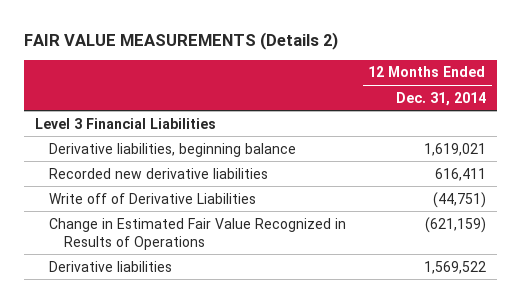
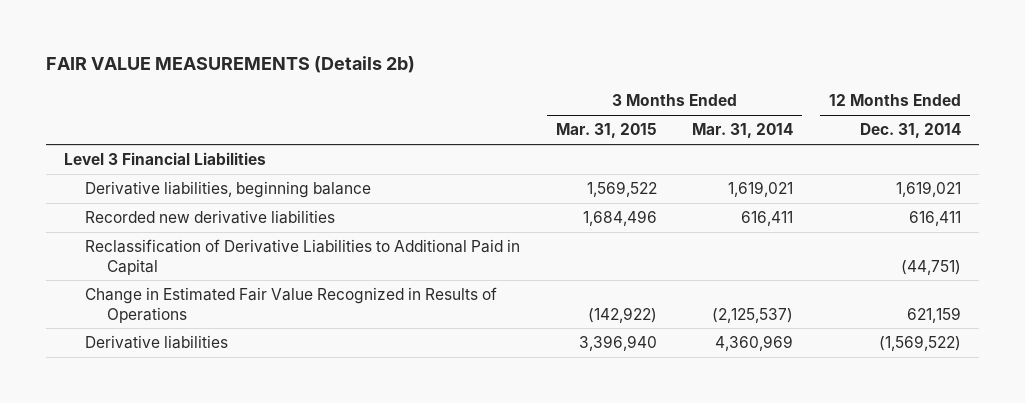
- FAIR VALUE MEASUREMENTS (Details 2)
+ FAIR VALUE MEASUREMENTS (Details 2b)
- | 12 Months Ended Dec. 31, 2014
+ | 3 Months Ended Mar. 31, 2015 | 3 Months Ended Mar. 31, 2014 | 12 Months Ended Dec. 31, 2014
- Write off of Derivative Liabilities | (44,751)
- Change in Estimated Fair Value Recognized in Results of Operations | (621,159)
- Derivative liabilities | 1,569,522
+ Reclassification of Derivative Liabilities to Additional Paid in Capital | | | (44,751)
+ Change in Estimated Fair Value Recognized in Results of Operations | (142,922) | (2,125,537) | 621,159
+ Derivative liabilities | 3,396,940 | 4,360,969 | (1,569,522)

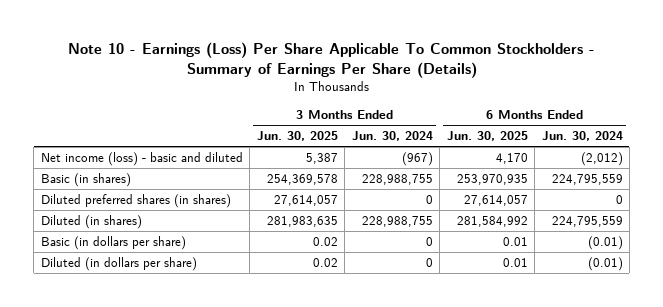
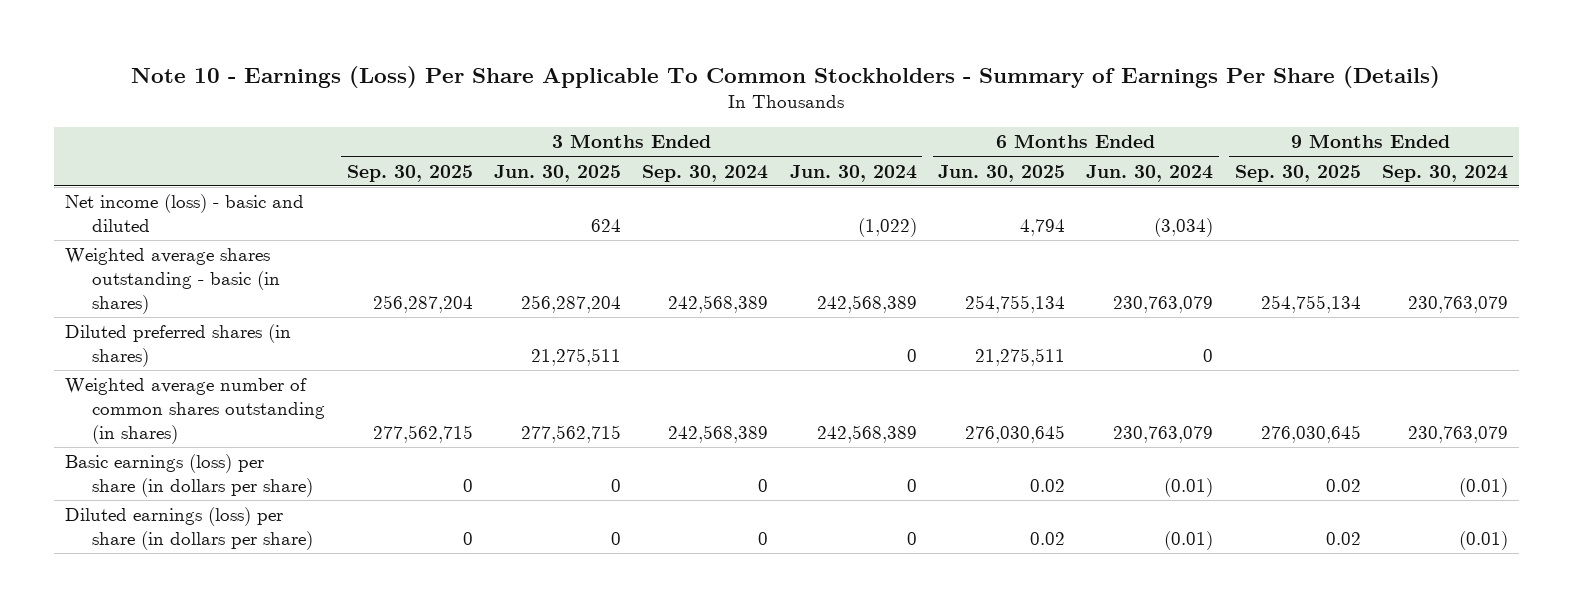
- | 3 Months Ended Jun. 30, 2025 | 3 Months Ended Jun. 30, 2024 | 6 Months Ended Jun. 30, 2025 | 6 Months Ended Jun. 30, 2024
+ | 3 Months Ended Sep. 30, 2025 | 3 Months Ended Jun. 30, 2025 | 3 Months Ended Sep. 30, 2024 | 3 Months Ended Jun. 30, 2024 | 6 Months Ended Jun. 30, 2025 | 6 Months Ended Jun. 30, 2024 | 9 Months Ended Sep. 30, 2025 | 9 Months Ended Sep. 30, 2024
- Net income (loss) - basic and diluted | 5,387 | (967) | 4,170 | (2,012)
- Basic (in shares) | 254,369,578 | 228,988,755 | 253,970,935 | 224,795,559
- Diluted preferred shares (in shares) | 27,614,057 | 0 | 27,614,057 | 0
- Diluted (in shares) | 281,983,635 | 228,988,755 | 281,584,992 | 224,795,559
- Basic (in dollars per share) | 0.02 | 0 | 0.01 | (0.01)
- Diluted (in dollars per share) | 0.02 | 0 | 0.01 | (0.01)
+ Net income (loss) - basic and diluted | | 624 | | (1,022) | 4,794 | (3,034) | |
+ Weighted average shares outstanding - basic (in shares) | 256,287,204 | 256,287,204 | 242,568,389 | 242,568,389 | 254,755,134 | 230,763,079 | 254,755,134 | 230,763,079
+ Diluted preferred shares (in shares) | | 21,275,511 | | 0 | 21,275,511 | 0 | |
+ Weighted average number of common shares outstanding (in shares) | 277,562,715 | 277,562,715 | 242,568,389 | 242,568,389 | 276,030,645 | 230,763,079 | 276,030,645 | 230,763,079
+ Basic earnings (loss) per share (in dollars per share) | 0 | 0 | 0 | 0 | 0.02 | (0.01) | 0.02 | (0.01)
+ Diluted earnings (loss) per share (in dollars per share) | 0 | 0 | 0 | 0 | 0.02 | (0.01) | 0.02 | (0.01)

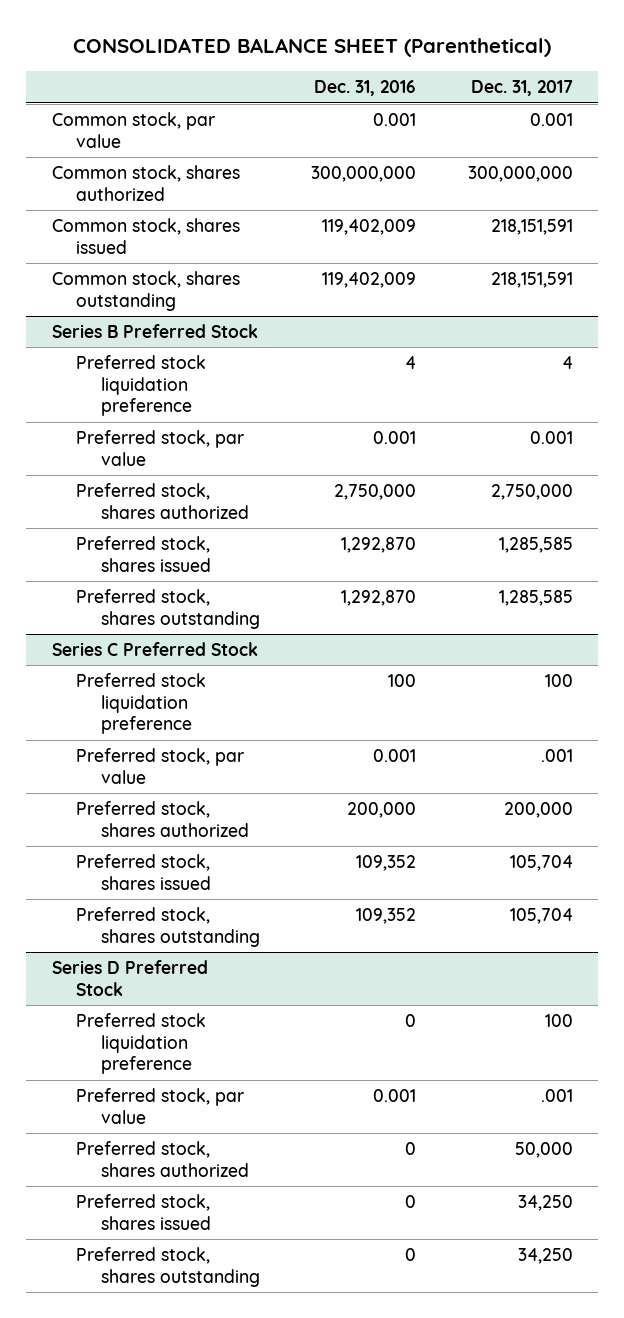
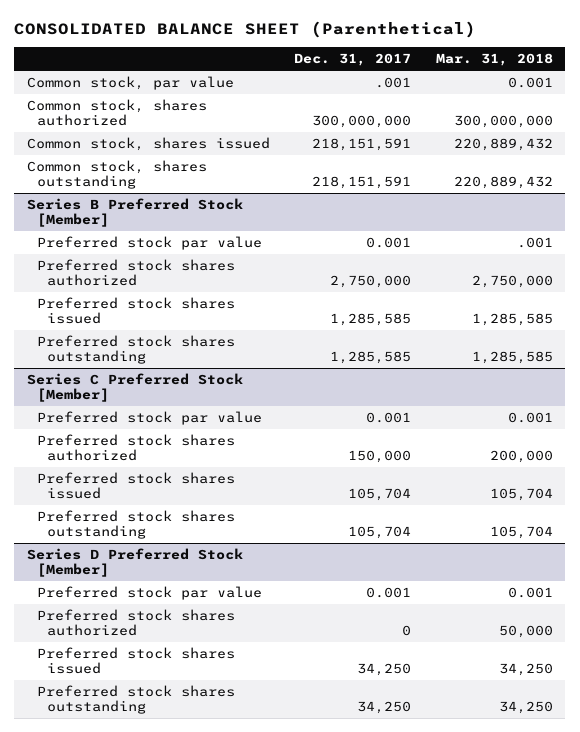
- | Dec. 31, 2016 | Dec. 31, 2017
+ | Dec. 31, 2017 | Mar. 31, 2018
- Common stock, par value | 0.001 | 0.001
+ Common stock, par value | .001 | 0.001
- Series B Preferred Stock
- Preferred stock liquidation preference | 4 | 4
- Preferred stock, par value | 0.001 | 0.001
- Preferred stock, shares authorized | 2,750,000 | 2,750,000
- Preferred stock, shares issued | 1,292,870 | 1,285,585
- Preferred stock, shares outstanding | 1,292,870 | 1,285,585
- Series C Preferred Stock
- Preferred stock liquidation preference | 100 | 100
- Preferred stock, par value | 0.001 | .001
- Preferred stock, shares authorized | 200,000 | 200,000
- Preferred stock, shares issued | 109,352 | 105,704
- Preferred stock, shares outstanding | 109,352 | 105,704
- Series D Preferred Stock
- Preferred stock liquidation preference | 0 | 100
- Preferred stock, par value | 0.001 | .001
- Preferred stock, shares authorized | 0 | 50,000
- Preferred stock, shares issued | 0 | 34,250
- Preferred stock, shares outstanding | 0 | 34,250
+ Series B Preferred Stock [Member]
+ Preferred stock par value | 0.001 | .001
+ Preferred stock shares authorized | 2,750,000 | 2,750,000
+ Preferred stock shares issued | 1,285,585 | 1,285,585
+ Preferred stock shares outstanding | 1,285,585 | 1,285,585
+ Series C Preferred Stock [Member]
+ Preferred stock par value | 0.001 | 0.001
+ Preferred stock shares authorized | 150,000 | 200,000
+ Preferred stock shares issued | 105,704 | 105,704
+ Preferred stock shares outstanding | 105,704 | 105,704
+ Series D Preferred Stock [Member]
+ Preferred stock par value | 0.001 | 0.001
+ Preferred stock shares authorized | 0 | 50,000
+ Preferred stock shares issued | 34,250 | 34,250
+ Preferred stock shares outstanding | 34,250 | 34,250

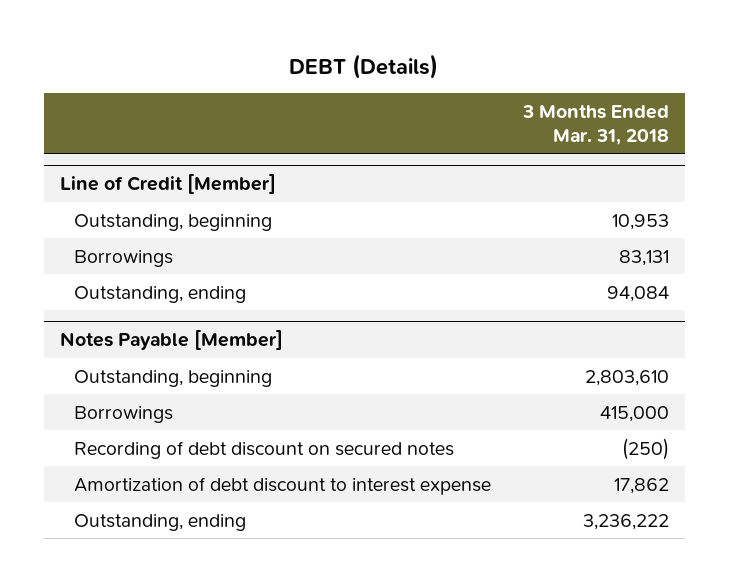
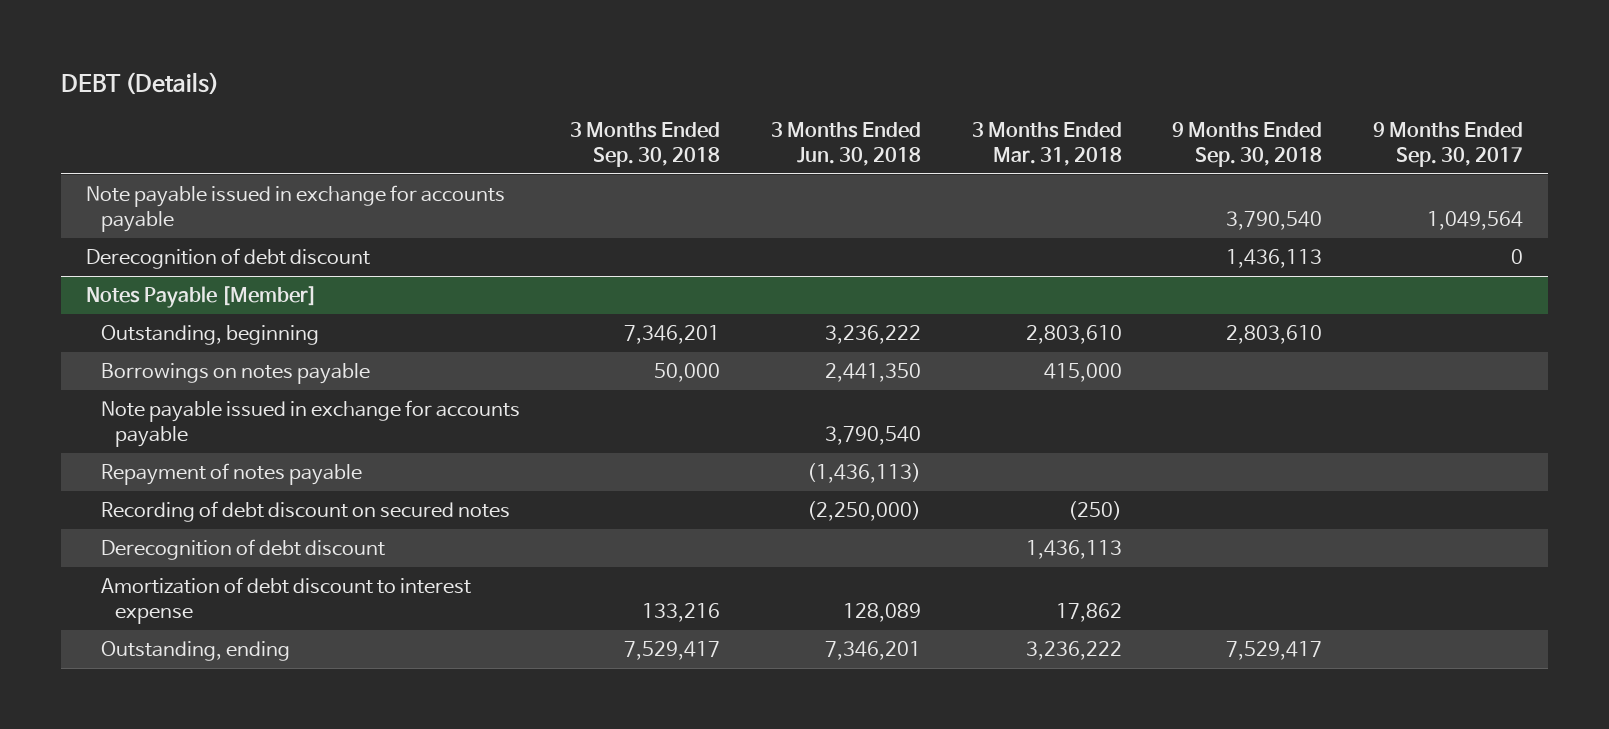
- | 3 Months Ended Mar. 31, 2018
+ | 3 Months Ended Sep. 30, 2018 | 3 Months Ended Jun. 30, 2018 | 3 Months Ended Mar. 31, 2018 | 9 Months Ended Sep. 30, 2018 | 9 Months Ended Sep. 30, 2017
- Line of Credit [Member]
- Outstanding, beginning | 10,953
- Borrowings | 83,131
- Outstanding, ending | 94,084
+ Note payable issued in exchange for accounts payable | | | | 3,790,540 | 1,049,564
+ Derecognition of debt discount | | | | 1,436,113 | 0
@ Notes Payable [Member]
- Borrowings | 415,000
+ Borrowings on notes payable | 50,000 | 2,441,350 | 415,000 | |
+ Note payable issued in exchange for accounts payable | | 3,790,540 | | |
+ Repayment of notes payable | | (1,436,113) | | |
+ Derecognition of debt discount | | | 1,436,113 | |

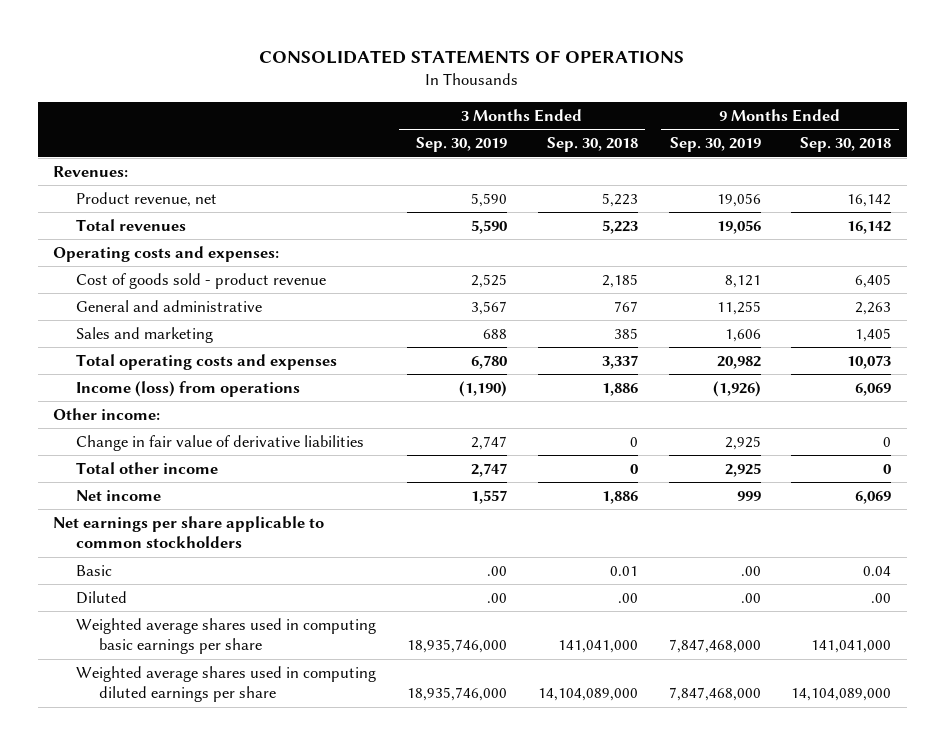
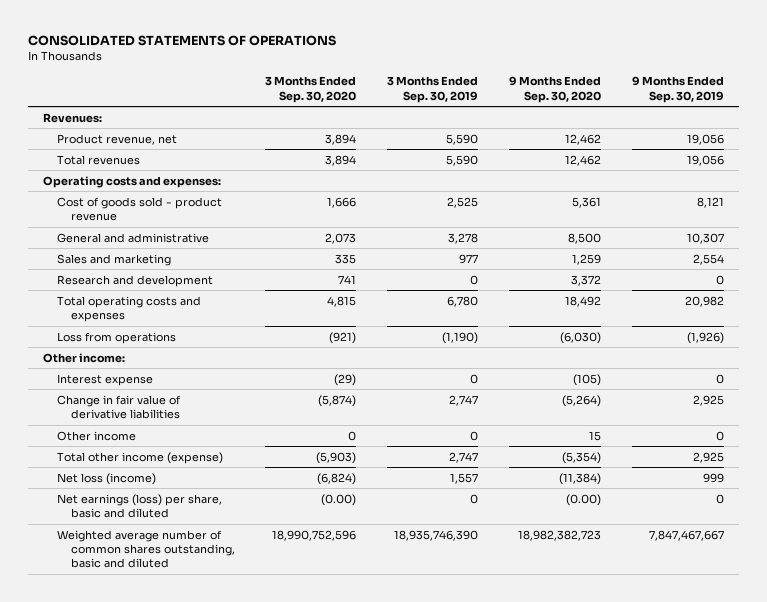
- | 3 Months Ended Sep. 30, 2019 | 3 Months Ended Sep. 30, 2018 | 9 Months Ended Sep. 30, 2019 | 9 Months Ended Sep. 30, 2018
+ | 3 Months Ended Sep. 30, 2020 | 3 Months Ended Sep. 30, 2019 | 9 Months Ended Sep. 30, 2020 | 9 Months Ended Sep. 30, 2019
- General and administrative | 3,567 | 767 | 11,255 | 2,263
- Sales and marketing | 688 | 385 | 1,606 | 1,405
+ General and administrative | 2,073 | 3,278 | 8,500 | 10,307
+ Sales and marketing | 335 | 977 | 1,259 | 2,554
+ Research and development | 741 | 0 | 3,372 | 0
- Income (loss) from operations | (1,190) | 1,886 | (1,926) | 6,069
+ Loss from operations | (921) | (1,190) | (6,030) | (1,926)
+ Interest expense | (29) | 0 | (105) | 0
- Total other income | 2,747 | 0 | 2,925 | 0
- Net income | 1,557 | 1,886 | 999 | 6,069
- Net earnings per share applicable to common stockholders
- Basic | .00 | 0.01 | .00 | 0.04
- Diluted | .00 | .00 | .00 | .00
- Weighted average shares used in computing basic earnings per share | 18,935,746,000 | 141,041,000 | 7,847,468,000 | 141,041,000
- Weighted average shares used in computing diluted earnings per share | 18,935,746,000 | 14,104,089,000 | 7,847,468,000 | 14,104,089,000
+ Other income | 0 | 0 | 15 | 0
+ Total other income (expense) | (5,903) | 2,747 | (5,354) | 2,925
+ Net loss (income) | (6,824) | 1,557 | (11,384) | 999
+ Net earnings (loss) per share, basic and diluted | (0.00) | 0 | (0.00) | 0
+ Weighted average number of common shares outstanding, basic and diluted | 18,990,752,596 | 18,935,746,390 | 18,982,382,723 | 7,847,467,667

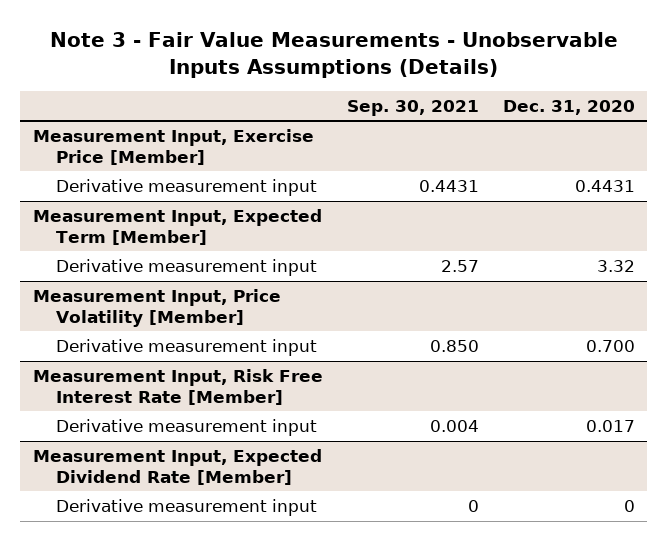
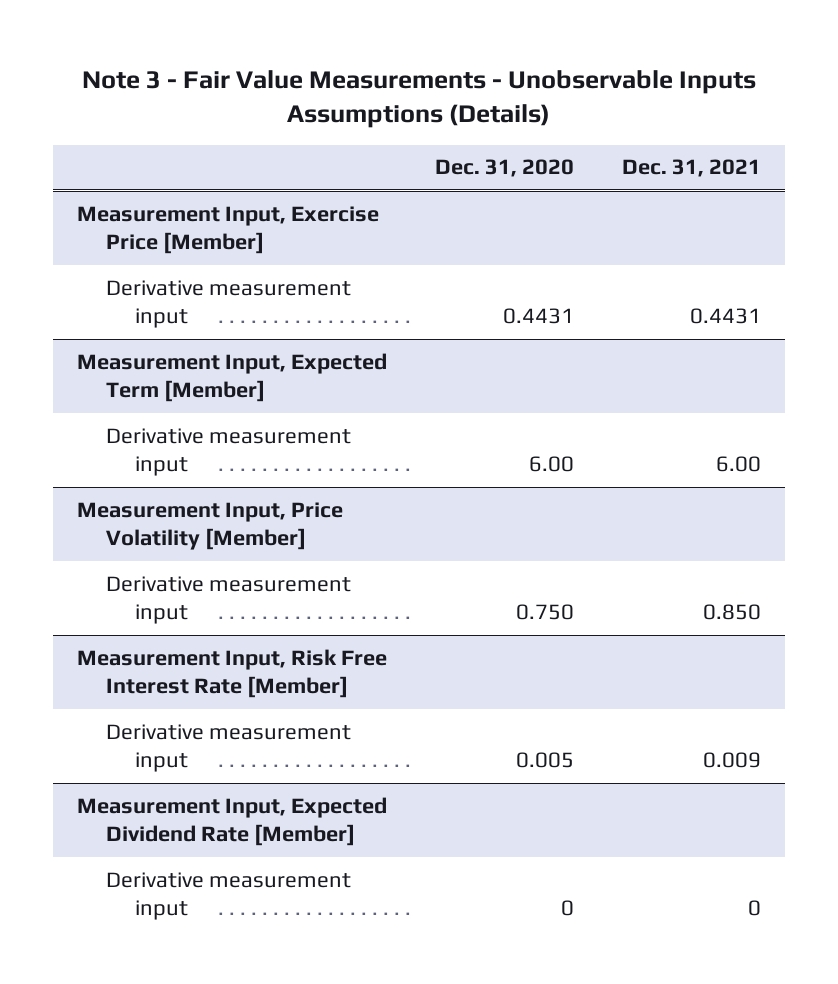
- | Sep. 30, 2021 | Dec. 31, 2020
+ | Dec. 31, 2020 | Dec. 31, 2021
@ Measurement Input, Expected Term [Member]
- Derivative measurement input | 2.57 | 3.32
+ Derivative measurement input | 6.00 | 6.00
@ Measurement Input, Price Volatility [Member]
- Derivative measurement input | 0.850 | 0.700
+ Derivative measurement input | 0.750 | 0.850
@ Measurement Input, Risk Free Interest Rate [Member]
- Derivative measurement input | 0.004 | 0.017
+ Derivative measurement input | 0.005 | 0.009

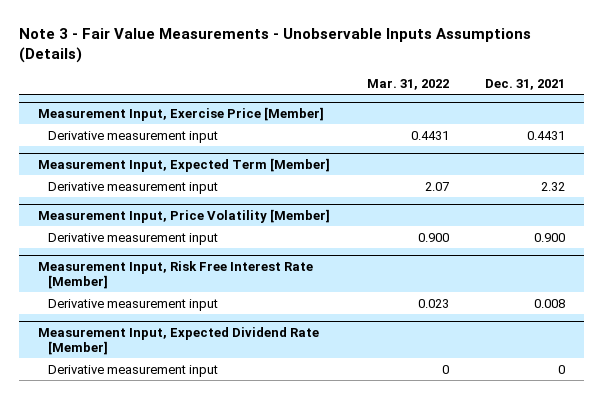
- | Dec. 31, 2020 | Dec. 31, 2021
+ | Mar. 31, 2022 | Dec. 31, 2021
@ Measurement Input, Expected Term [Member]
- Derivative measurement input | 6.00 | 6.00
+ Derivative measurement input | 2.07 | 2.32
@ Measurement Input, Price Volatility [Member]
- Derivative measurement input | 0.750 | 0.850
+ Derivative measurement input | 0.900 | 0.900
@ Measurement Input, Risk Free Interest Rate [Member]
- Derivative measurement input | 0.005 | 0.009
+ Derivative measurement input | 0.023 | 0.008

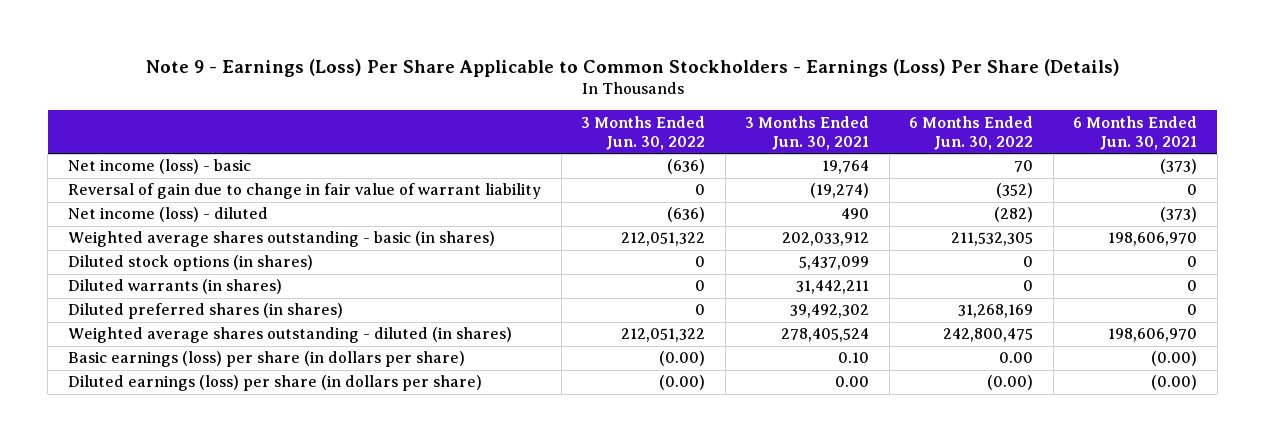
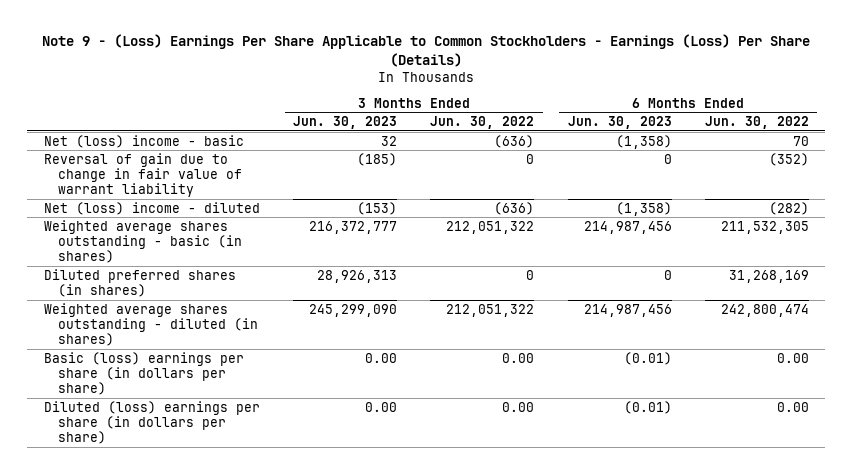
- Note 9 - Earnings (Loss) Per Share Applicable to Common Stockholders - Earnings (Loss) Per Share (Details)
+ Note 9 - (Loss) Earnings Per Share Applicable to Common Stockholders - Earnings (Loss) Per Share (Details)
- | 3 Months Ended Jun. 30, 2022 | 3 Months Ended Jun. 30, 2021 | 6 Months Ended Jun. 30, 2022 | 6 Months Ended Jun. 30, 2021
+ | 3 Months Ended Jun. 30, 2023 | 3 Months Ended Jun. 30, 2022 | 6 Months Ended Jun. 30, 2023 | 6 Months Ended Jun. 30, 2022
- Net income (loss) - basic | (636) | 19,764 | 70 | (373)
+ Net (loss) income - basic | 32 | (636) | (1,358) | 70
- Net income (loss) - diluted | (636) | 490 | (282) | (373)
+ Net (loss) income - diluted | (153) | (636) | (1,358) | (282)
- Diluted stock options (in shares) | 0 | 5,437,099 | 0 | 0
- Diluted warrants (in shares) | 0 | 31,442,211 | 0 | 0
- Weighted average shares outstanding - diluted (in shares) | 212,051,322 | 278,405,524 | 242,800,475 | 198,606,970
- Basic earnings (loss) per share (in dollars per share) | (0.00) | 0.10 | 0.00 | (0.00)
- Diluted earnings (loss) per share (in dollars per share) | (0.00) | 0.00 | (0.00) | (0.00)
+ Weighted average shares outstanding - diluted (in shares) | 245,299,090 | 212,051,322 | 214,987,456 | 242,800,474
+ Basic (loss) earnings per share (in dollars per share) | 0.00 | 0.00 | (0.01) | 0.00
+ Diluted (loss) earnings per share (in dollars per share) | 0.00 | 0.00 | (0.01) | 0.00

